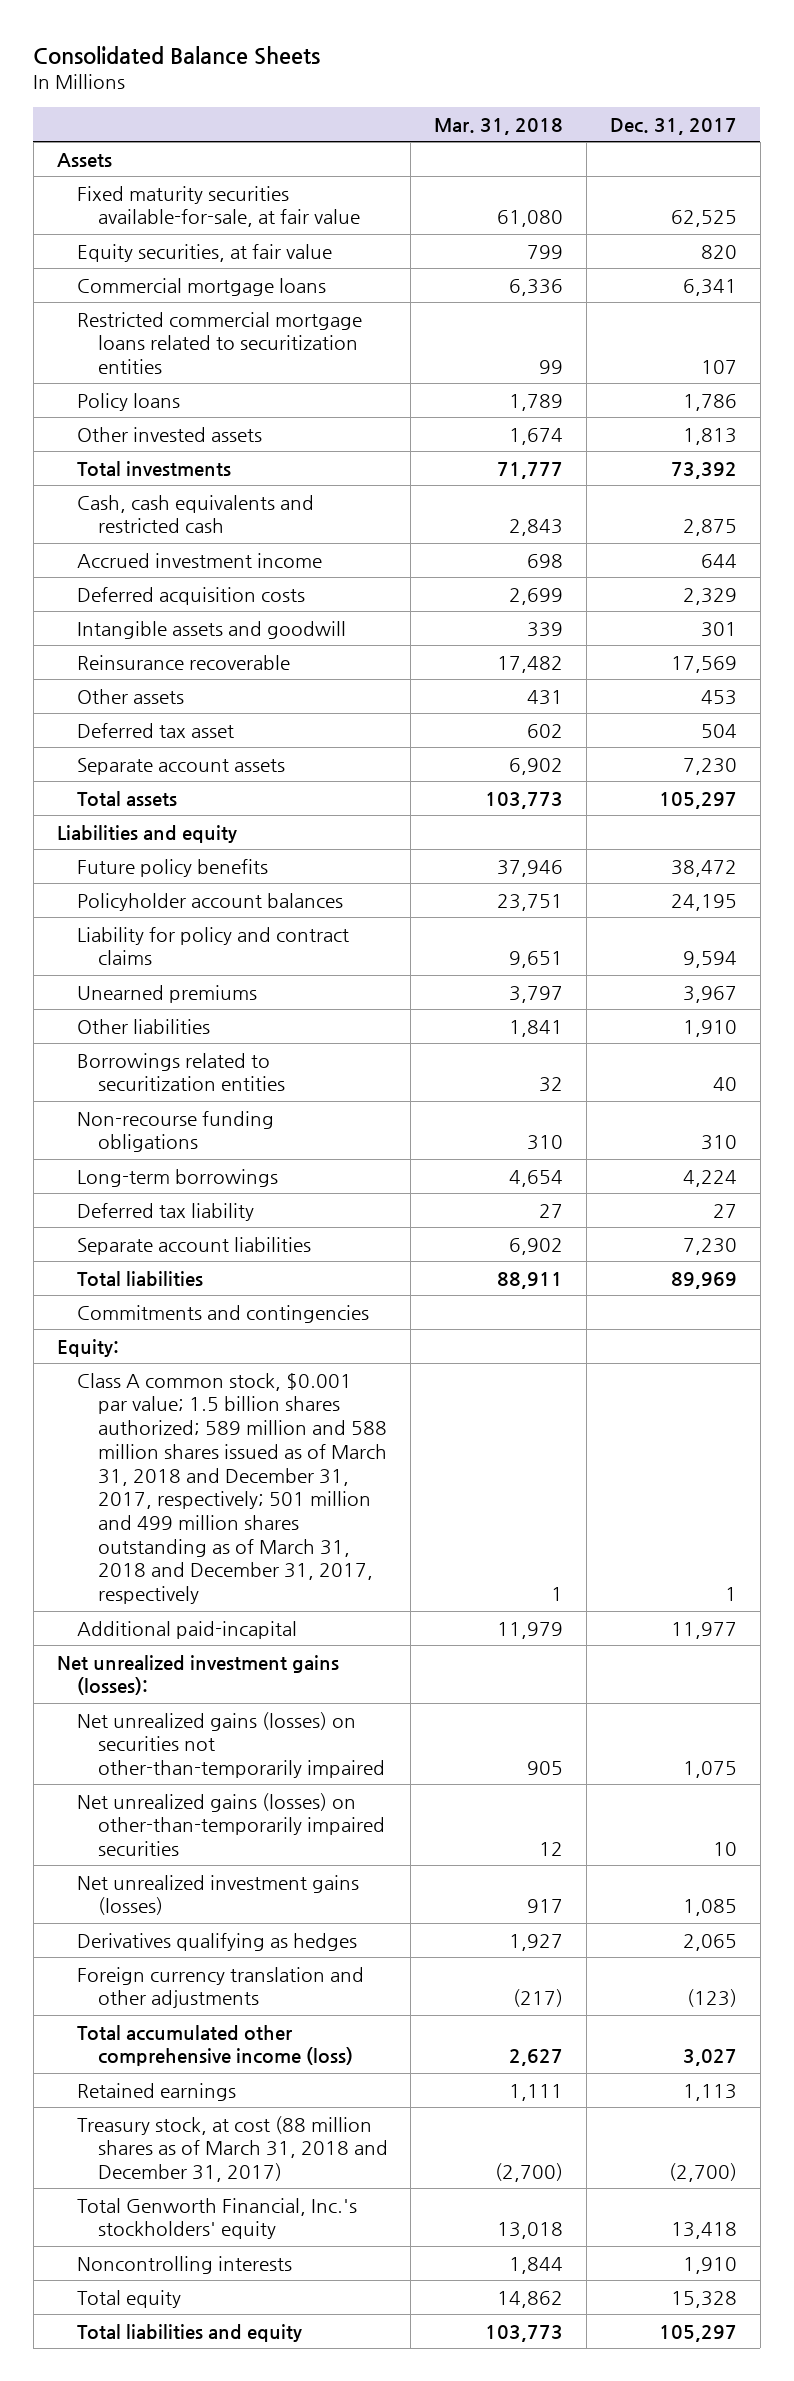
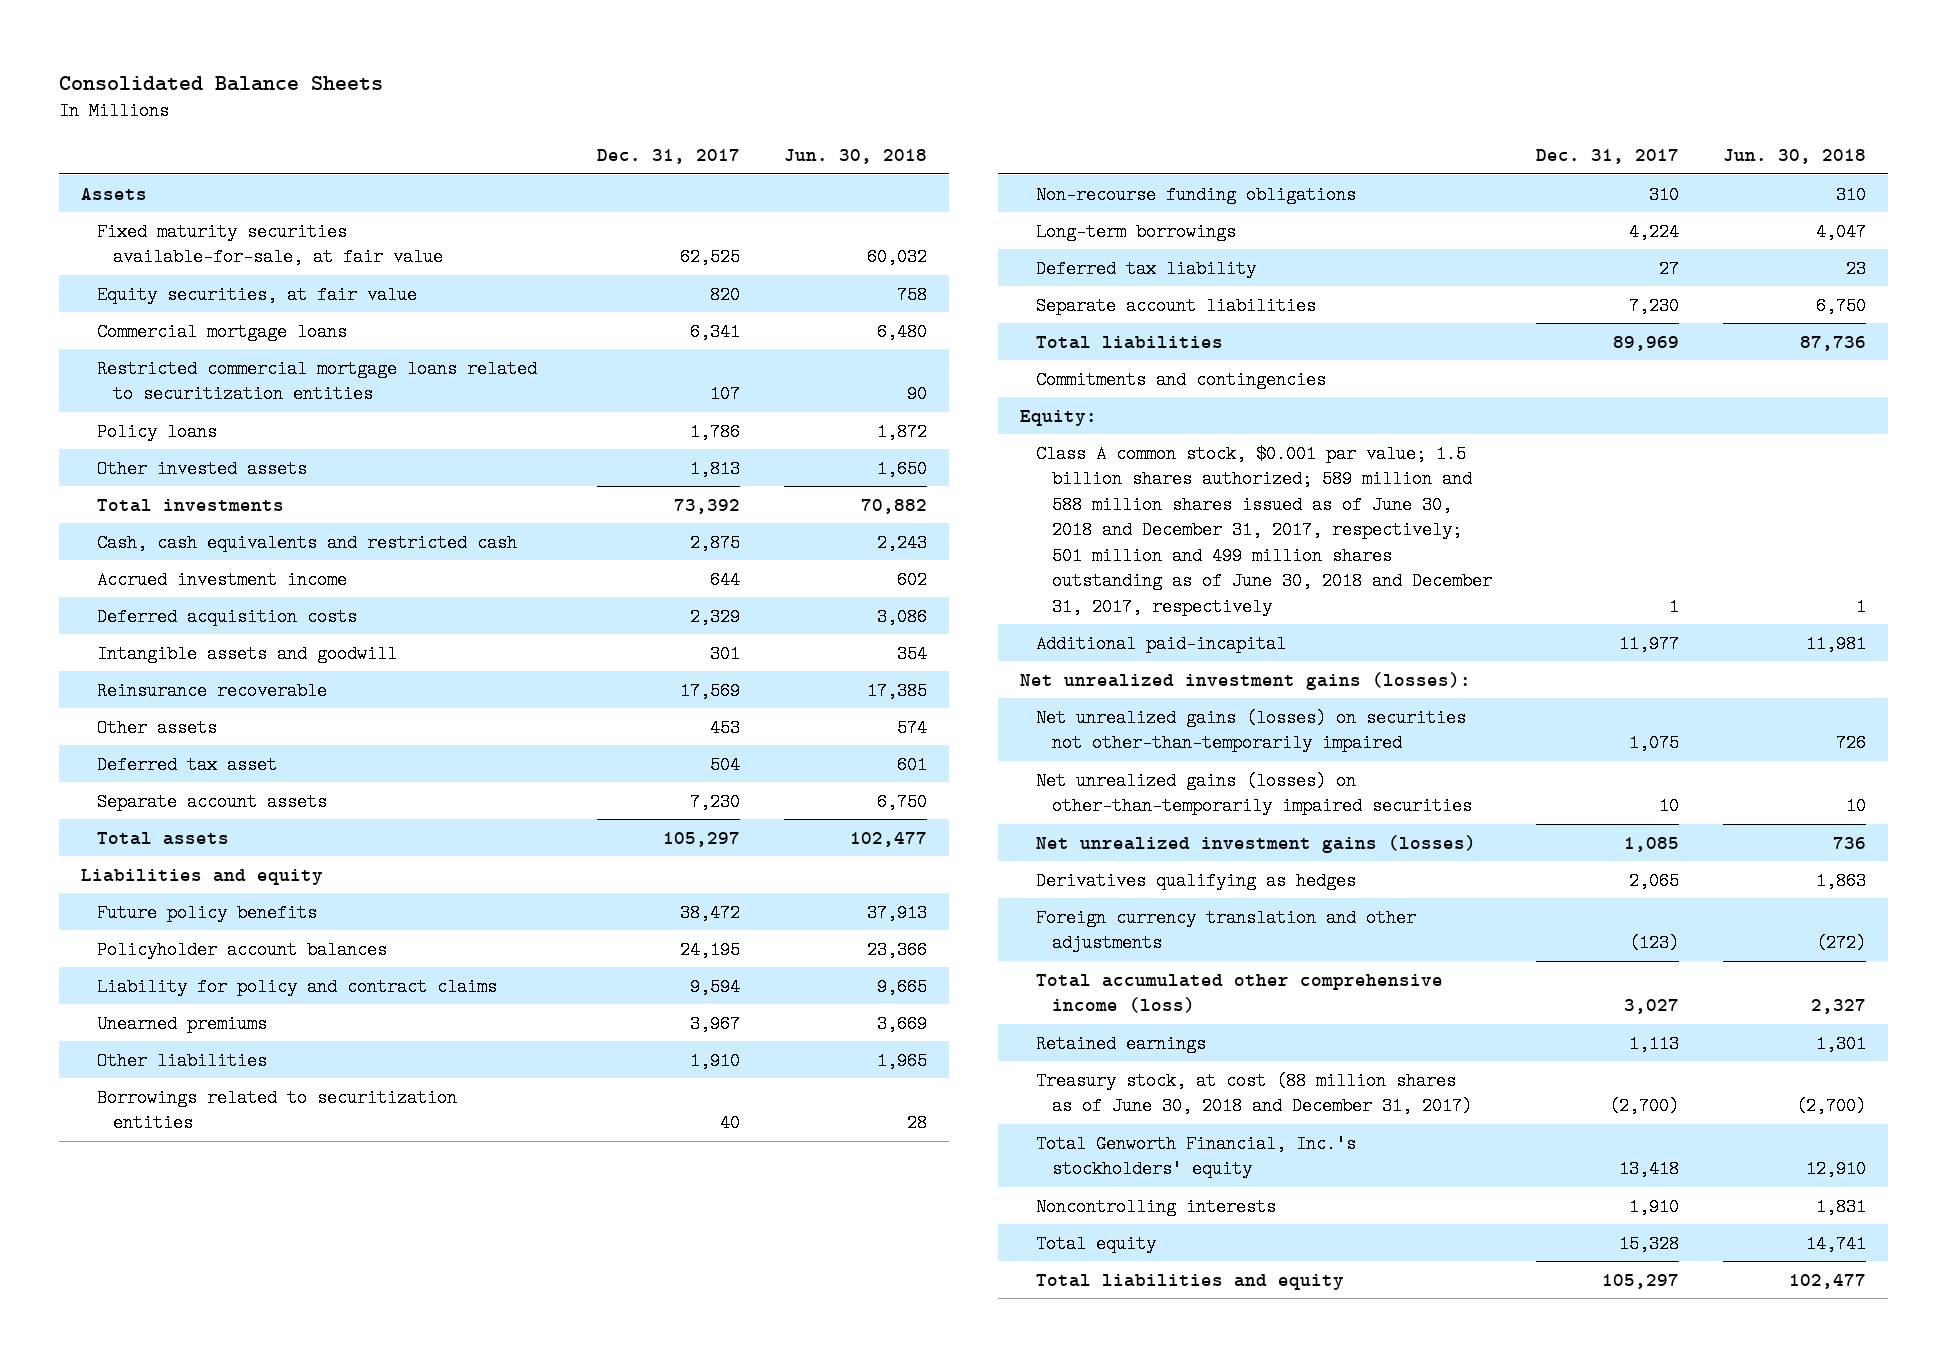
- | Mar. 31, 2018 | Dec. 31, 2017
+ | Dec. 31, 2017 | Jun. 30, 2018
- Class A common stock, $0.001 par value; 1.5 billion shares authorized; 589 million and 588 million shares issued as of March 31, 2018 and December 31, 2017, respectively; 501 million and 499 million shares outstanding as of March 31, 2018 and December 31, 2017, respectively | 1 | 1
+ Class A common stock, $0.001 par value; 1.5 billion shares authorized; 589 million and 588 million shares issued as of June 30, 2018 and December 31, 2017, respectively; 501 million and 499 million shares outstanding as of June 30, 2018 and December 31, 2017, respectively | 1 | 1
- Treasury stock, at cost (88 million shares as of March 31, 2018 and December 31, 2017) | (2,700) | (2,700)
+ Treasury stock, at cost (88 million shares as of June 30, 2018 and December 31, 2017) | (2,700) | (2,700)

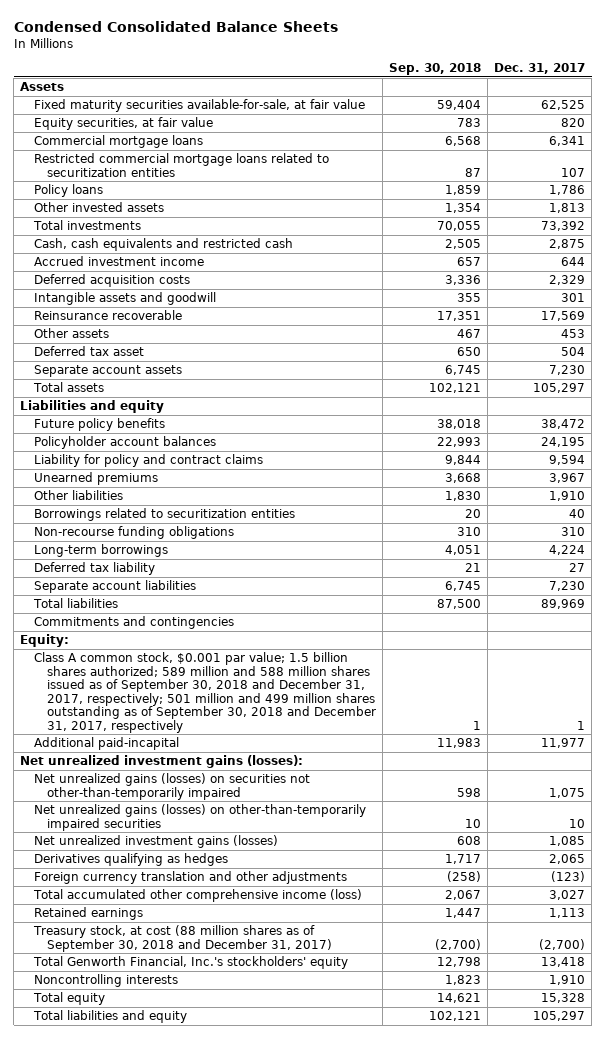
- Consolidated Balance Sheets
+ Condensed Consolidated Balance Sheets
- | Dec. 31, 2017 | Jun. 30, 2018
+ | Sep. 30, 2018 | Dec. 31, 2017
- Class A common stock, $0.001 par value; 1.5 billion shares authorized; 589 million and 588 million shares issued as of June 30, 2018 and December 31, 2017, respectively; 501 million and 499 million shares outstanding as of June 30, 2018 and December 31, 2017, respectively | 1 | 1
+ Class A common stock, $0.001 par value; 1.5 billion shares authorized; 589 million and 588 million shares issued as of September 30, 2018 and December 31, 2017, respectively; 501 million and 499 million shares outstanding as of September 30, 2018 and December 31, 2017, respectively | 1 | 1
- Treasury stock, at cost (88 million shares as of June 30, 2018 and December 31, 2017) | (2,700) | (2,700)
+ Treasury stock, at cost (88 million shares as of September 30, 2018 and December 31, 2017) | (2,700) | (2,700)

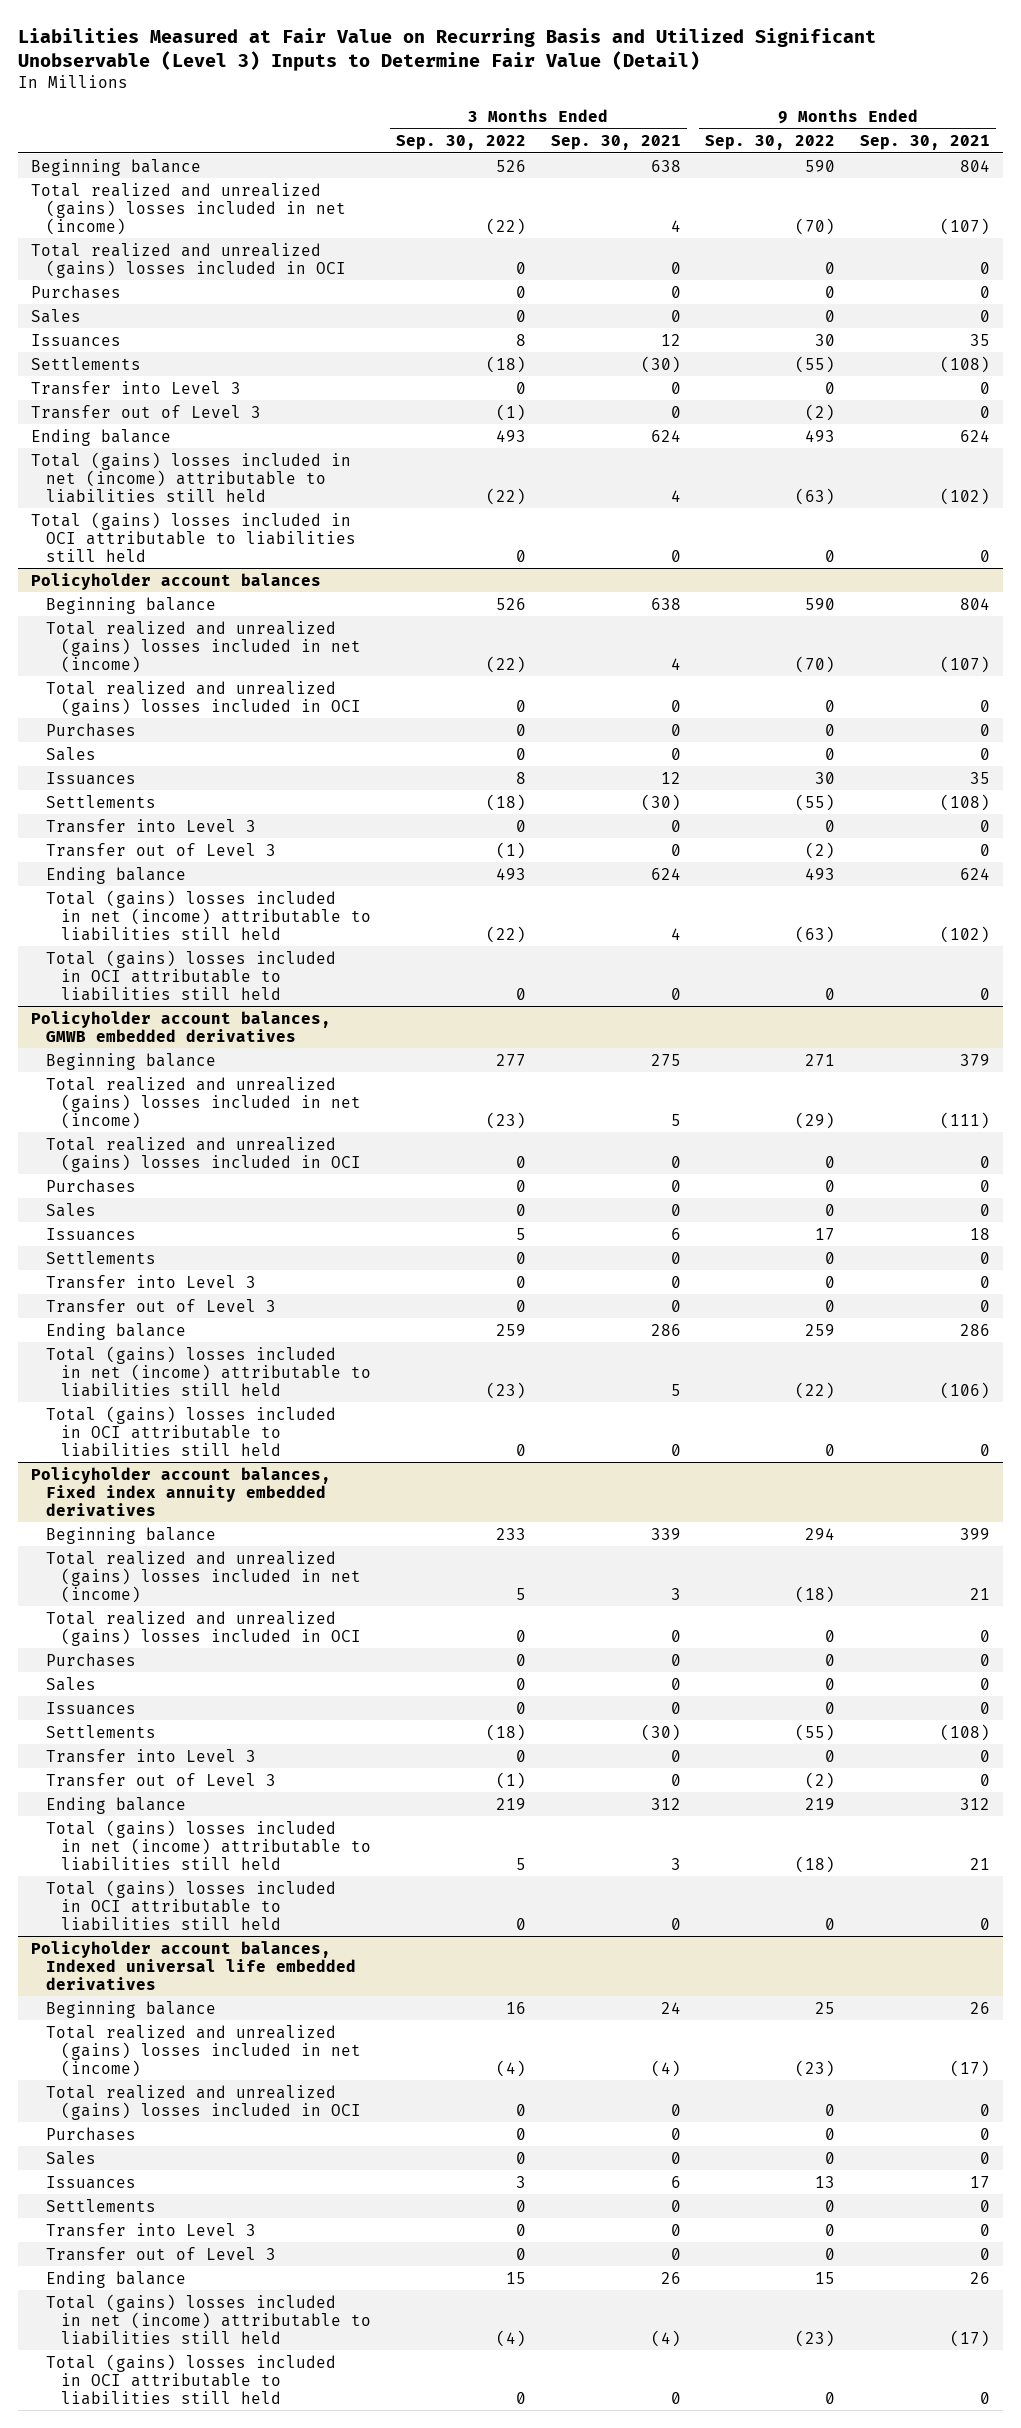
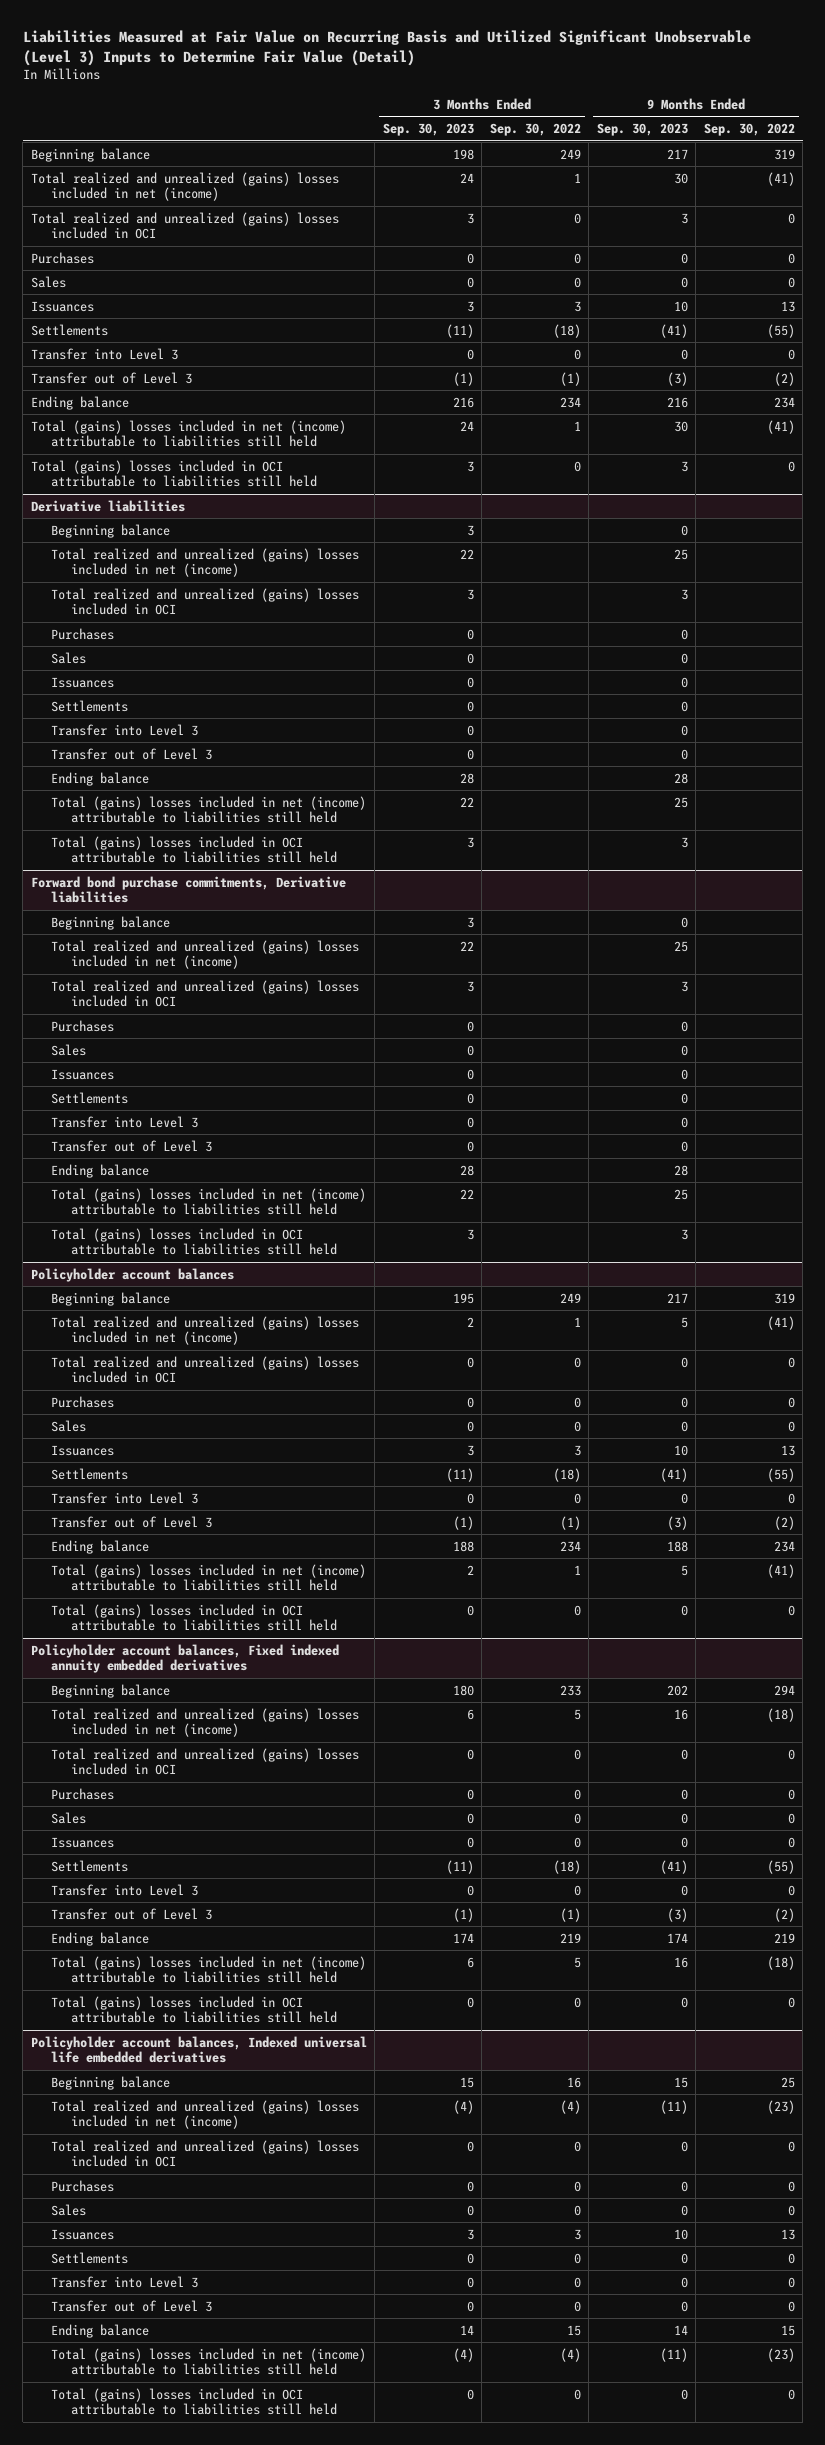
- | 3 Months Ended Sep. 30, 2022 | 3 Months Ended Sep. 30, 2021 | 9 Months Ended Sep. 30, 2022 | 9 Months Ended Sep. 30, 2021
+ | 3 Months Ended Sep. 30, 2023 | 3 Months Ended Sep. 30, 2022 | 9 Months Ended Sep. 30, 2023 | 9 Months Ended Sep. 30, 2022
- Beginning balance | 526 | 638 | 590 | 804
- Total realized and unrealized (gains) losses included in net (income) | (22) | 4 | (70) | (107)
+ Beginning balance | 198 | 249 | 217 | 319
+ Total realized and unrealized (gains) losses included in net (income) | 24 | 1 | 30 | (41)
- Issuances | 8 | 12 | 30 | 35
+ Issuances | 3 | 3 | 10 | 13
- Ending balance | 493 | 624 | 493 | 624
- Total (gains) losses included in net (income) attributable to liabilities still held | (22) | 4 | (63) | (102)
+ Ending balance | 216 | 234 | 216 | 234
+ Total (gains) losses included in net (income) attributable to liabilities still held | 24 | 1 | 30 | (41)
+ Derivative liabilities
+ Beginning balance | 3 | | 0 |
+ Total realized and unrealized (gains) losses included in net (income) | 22 | | 25 |
+ Total realized and unrealized (gains) losses included in OCI | 3 | | 3 |
+ Purchases | 0 | | 0 |
+ Sales | 0 | | 0 |
+ Issuances | 0 | | 0 |
+ Settlements | 0 | | 0 |
+ Transfer into Level 3 | 0 | | 0 |
+ Transfer out of Level 3 | 0 | | 0 |
+ Ending balance | 28 | | 28 |
+ Total (gains) losses included in net (income) attributable to liabilities still held | 22 | | 25 |
+ Total (gains) losses included in OCI attributable to liabilities still held | 3 | | 3 |
+ Forward bond purchase commitments, Derivative liabilities
+ Beginning balance | 3 | | 0 |
+ Total realized and unrealized (gains) losses included in net (income) | 22 | | 25 |
+ Total realized and unrealized (gains) losses included in OCI | 3 | | 3 |
+ Purchases | 0 | | 0 |
+ Sales | 0 | | 0 |
+ Issuances | 0 | | 0 |
+ Settlements | 0 | | 0 |
+ Transfer into Level 3 | 0 | | 0 |
+ Transfer out of Level 3 | 0 | | 0 |
+ Ending balance | 28 | | 28 |
+ Total (gains) losses included in net (income) attributable to liabilities still held | 22 | | 25 |
+ Total (gains) losses included in OCI attributable to liabilities still held | 3 | | 3 |
@ Policyholder account balances
- Beginning balance | 526 | 638 | 590 | 804
- Total realized and unrealized (gains) losses included in net (income) | (22) | 4 | (70) | (107)
+ Beginning balance | 195 | 249 | 217 | 319
+ Total realized and unrealized (gains) losses included in net (income) | 2 | 1 | 5 | (41)
- Issuances | 8 | 12 | 30 | 35
+ Issuances | 3 | 3 | 10 | 13
- Ending balance | 493 | 624 | 493 | 624
- Total (gains) losses included in net (income) attributable to liabilities still held | (22) | 4 | (63) | (102)
- Total (gains) losses included in OCI attributable to liabilities still held | 0 | 0 | 0 | 0
- Policyholder account balances, GMWB embedded derivatives
- Beginning balance | 277 | 275 | 271 | 379
- Total realized and unrealized (gains) losses included in net (income) | (23) | 5 | (29) | (111)
- Total realized and unrealized (gains) losses included in OCI | 0 | 0 | 0 | 0
- Purchases | 0 | 0 | 0 | 0
- Sales | 0 | 0 | 0 | 0
- Issuances | 5 | 6 | 17 | 18
- Settlements | 0 | 0 | 0 | 0
- Transfer into Level 3 | 0 | 0 | 0 | 0
- Transfer out of Level 3 | 0 | 0 | 0 | 0
- Ending balance | 259 | 286 | 259 | 286
- Total (gains) losses included in net (income) attributable to liabilities still held | (23) | 5 | (22) | (106)
@ Policyholder account balances
+ Ending balance | 188 | 234 | 188 | 234
+ Total (gains) losses included in net (income) attributable to liabilities still held | 2 | 1 | 5 | (41)
- Policyholder account balances, Fixed index annuity embedded derivatives
+ Policyholder account balances, Fixed indexed annuity embedded derivatives

